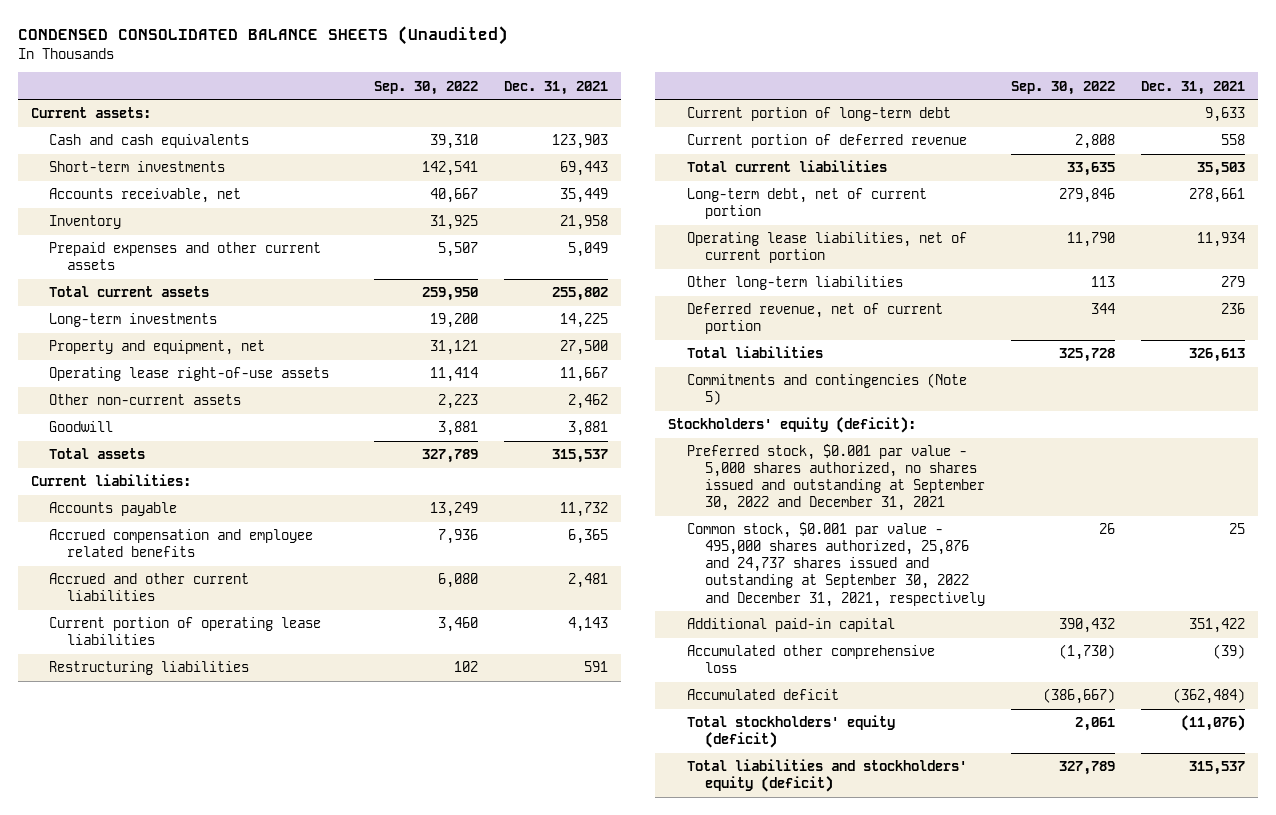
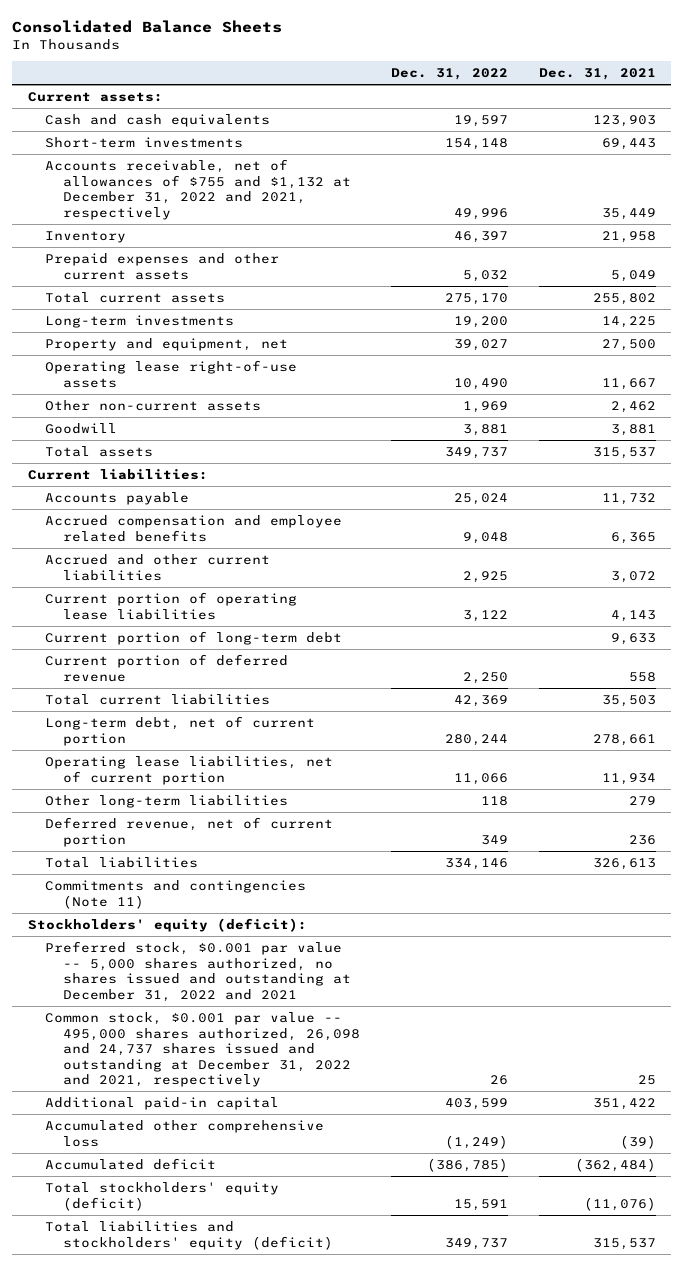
- CONDENSED CONSOLIDATED BALANCE SHEETS (Unaudited)
+ Consolidated Balance Sheets
- | Sep. 30, 2022 | Dec. 31, 2021
+ | Dec. 31, 2022 | Dec. 31, 2021
- Accounts receivable, net | 40,667 | 35,449
+ Accounts receivable, net of allowances of $755 and $1,132 at December 31, 2022 and 2021, respectively | 49,996 | 35,449
- Accrued and other current liabilities | 6,080 | 2,481
+ Accrued and other current liabilities | 2,925 | 3,072
- Restructuring liabilities | 102 | 591
- Commitments and contingencies (Note 5)
+ Commitments and contingencies (Note 11)
- Preferred stock, $0.001 par value - 5,000 shares authorized, no shares issued and outstanding at September 30, 2022 and December 31, 2021
- Common stock, $0.001 par value - 495,000 shares authorized, 25,876 and 24,737 shares issued and outstanding at September 30, 2022 and December 31, 2021, respectively | 26 | 25
+ Preferred stock, $0.001 par value -- 5,000 shares authorized, no shares issued and outstanding at December 31, 2022 and 2021
+ Common stock, $0.001 par value -- 495,000 shares authorized, 26,098 and 24,737 shares issued and outstanding at December 31, 2022 and 2021, respectively | 26 | 25

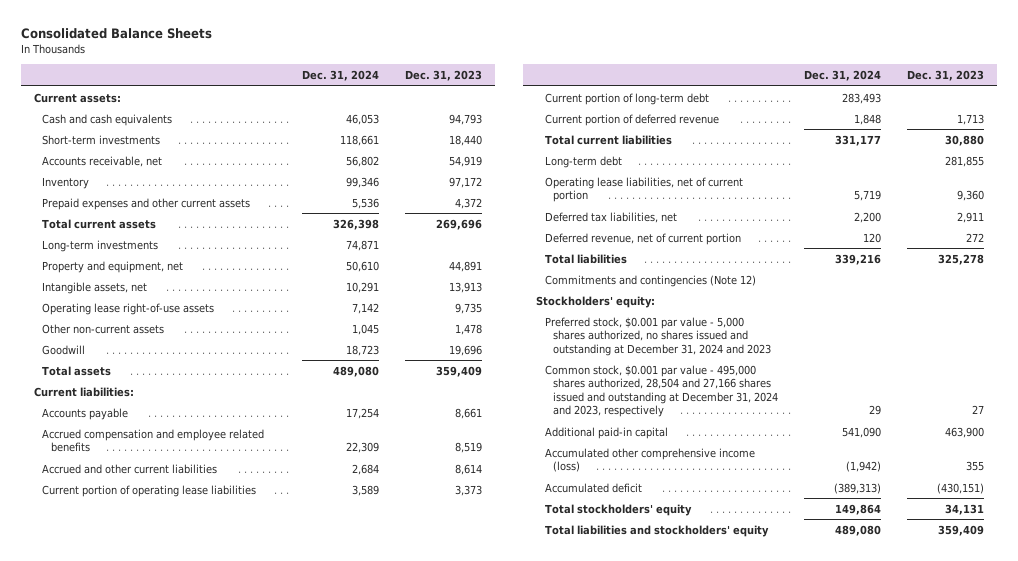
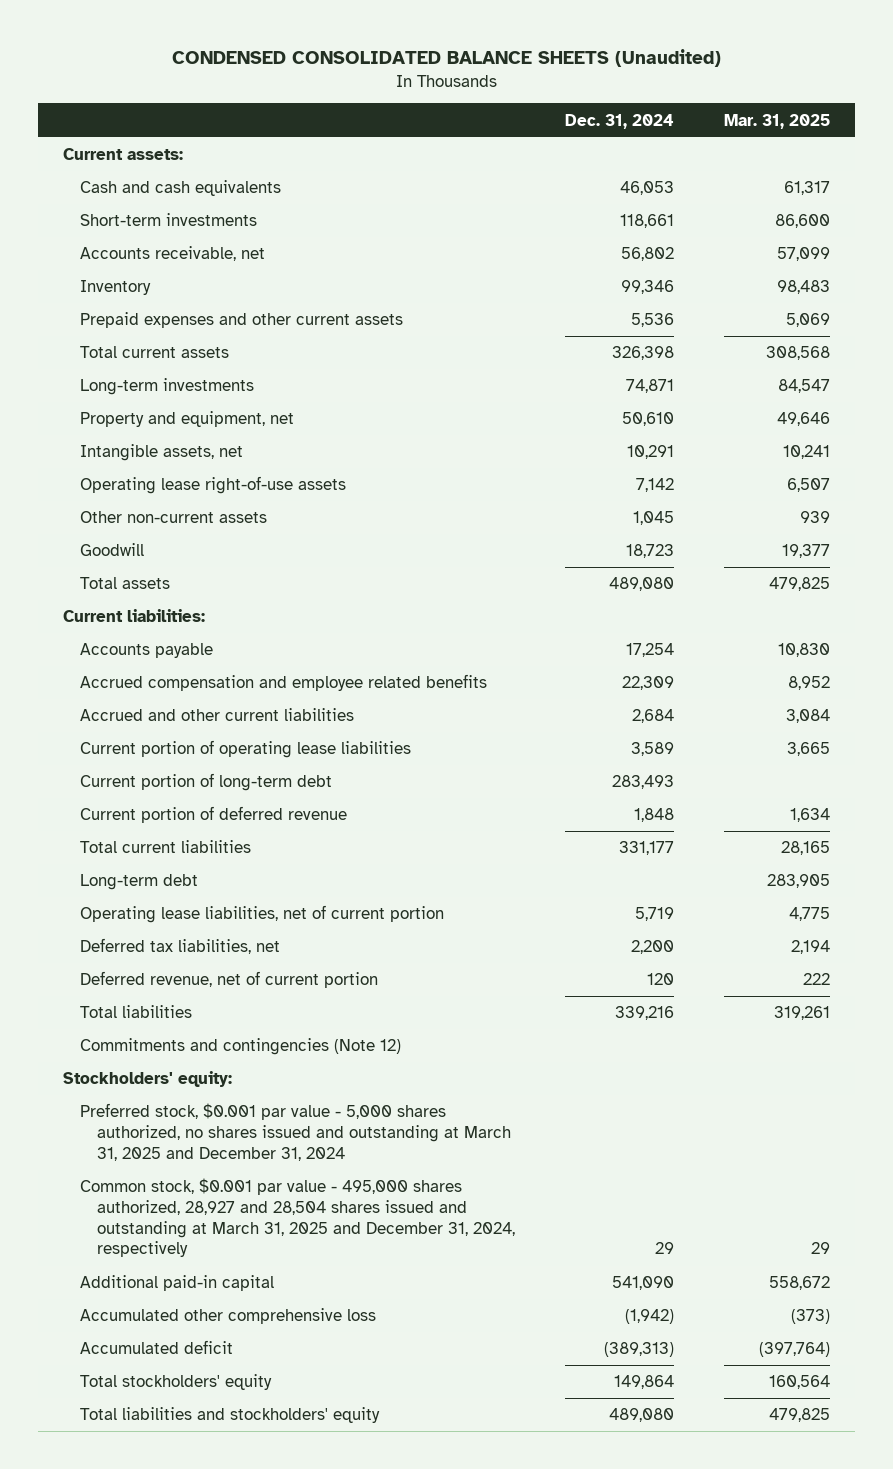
- Consolidated Balance Sheets
+ CONDENSED CONSOLIDATED BALANCE SHEETS (Unaudited)
- | Dec. 31, 2024 | Dec. 31, 2023
+ | Dec. 31, 2024 | Mar. 31, 2025
- Preferred stock, $0.001 par value - 5,000 shares authorized, no shares issued and outstanding at December 31, 2024 and 2023
- Common stock, $0.001 par value - 495,000 shares authorized, 28,504 and 27,166 shares issued and outstanding at December 31, 2024 and 2023, respectively | 29 | 27
+ Preferred stock, $0.001 par value - 5,000 shares authorized, no shares issued and outstanding at March 31, 2025 and December 31, 2024
+ Common stock, $0.001 par value - 495,000 shares authorized, 28,927 and 28,504 shares issued and outstanding at March 31, 2025 and December 31, 2024, respectively | 29 | 29
- Accumulated other comprehensive income (loss) | (1,942) | 355
+ Accumulated other comprehensive loss | (1,942) | (373)

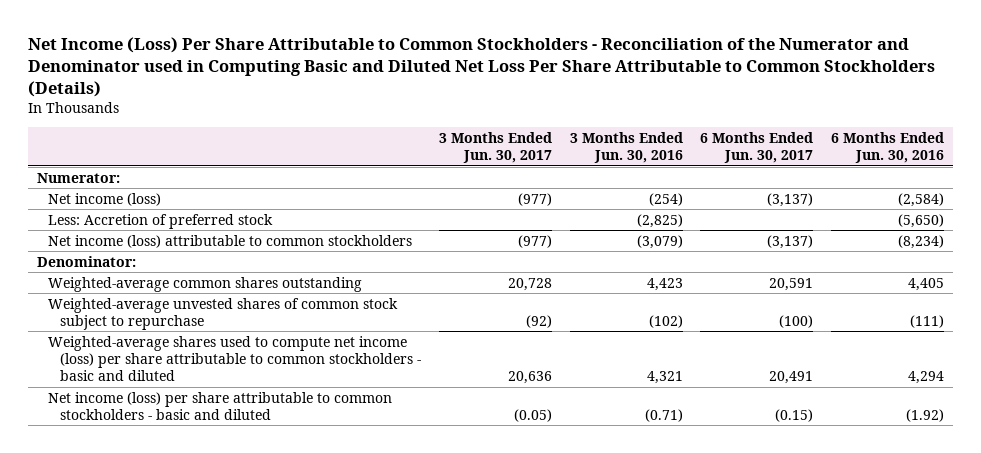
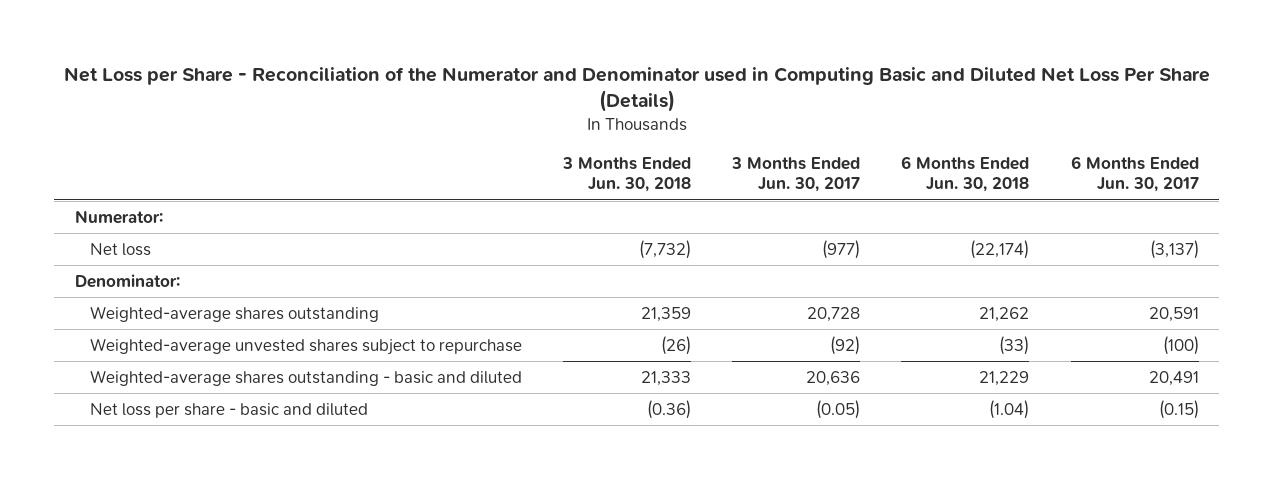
- Net Income (Loss) Per Share Attributable to Common Stockholders - Reconciliation of the Numerator and Denominator used in Computing Basic and Diluted Net Loss Per Share Attributable to Common Stockholders (Details)
+ Net Loss per Share - Reconciliation of the Numerator and Denominator used in Computing Basic and Diluted Net Loss Per Share (Details)
- | 3 Months Ended Jun. 30, 2017 | 3 Months Ended Jun. 30, 2016 | 6 Months Ended Jun. 30, 2017 | 6 Months Ended Jun. 30, 2016
+ | 3 Months Ended Jun. 30, 2018 | 3 Months Ended Jun. 30, 2017 | 6 Months Ended Jun. 30, 2018 | 6 Months Ended Jun. 30, 2017
- Net income (loss) | (977) | (254) | (3,137) | (2,584)
- Less: Accretion of preferred stock | | (2,825) | | (5,650)
- Net income (loss) attributable to common stockholders | (977) | (3,079) | (3,137) | (8,234)
+ Net loss | (7,732) | (977) | (22,174) | (3,137)
- Weighted-average common shares outstanding | 20,728 | 4,423 | 20,591 | 4,405
- Weighted-average unvested shares of common stock subject to repurchase | (92) | (102) | (100) | (111)
- Weighted-average shares used to compute net income (loss) per share attributable to common stockholders - basic and diluted | 20,636 | 4,321 | 20,491 | 4,294
- Net income (loss) per share attributable to common stockholders - basic and diluted | (0.05) | (0.71) | (0.15) | (1.92)
+ Weighted-average shares outstanding | 21,359 | 20,728 | 21,262 | 20,591
+ Weighted-average unvested shares subject to repurchase | (26) | (92) | (33) | (100)
+ Weighted-average shares outstanding - basic and diluted | 21,333 | 20,636 | 21,229 | 20,491
+ Net loss per share - basic and diluted | (0.36) | (0.05) | (1.04) | (0.15)

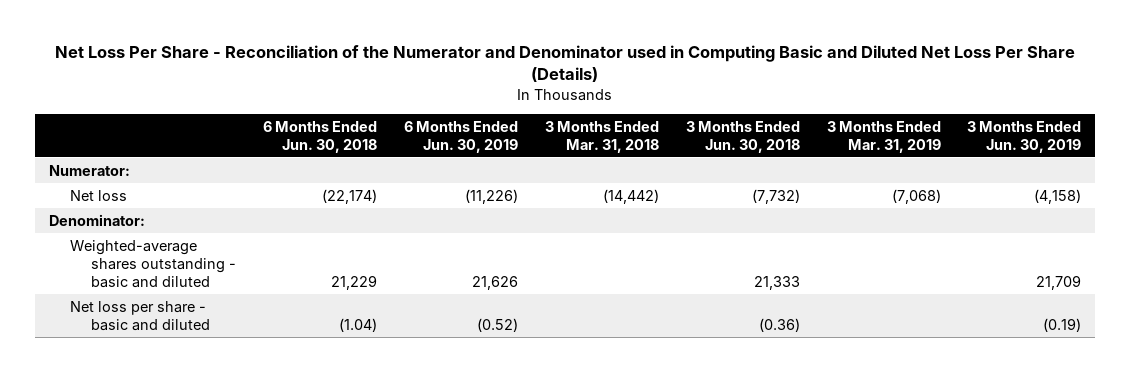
- Net Loss per Share - Reconciliation of the Numerator and Denominator used in Computing Basic and Diluted Net Loss Per Share (Details)
+ Net Loss Per Share - Reconciliation of the Numerator and Denominator used in Computing Basic and Diluted Net Loss Per Share (Details)
- | 3 Months Ended Jun. 30, 2018 | 3 Months Ended Jun. 30, 2017 | 6 Months Ended Jun. 30, 2018 | 6 Months Ended Jun. 30, 2017
+ | 6 Months Ended Jun. 30, 2018 | 6 Months Ended Jun. 30, 2019 | 3 Months Ended Mar. 31, 2018 | 3 Months Ended Jun. 30, 2018 | 3 Months Ended Mar. 31, 2019 | 3 Months Ended Jun. 30, 2019
- Weighted-average shares outstanding | 21,359 | 20,728 | 21,262 | 20,591
- Weighted-average unvested shares subject to repurchase | (26) | (92) | (33) | (100)

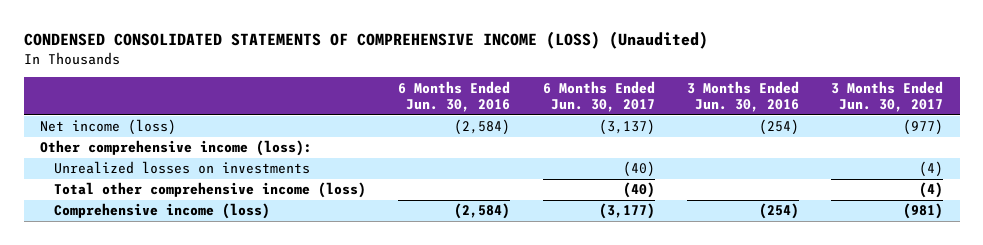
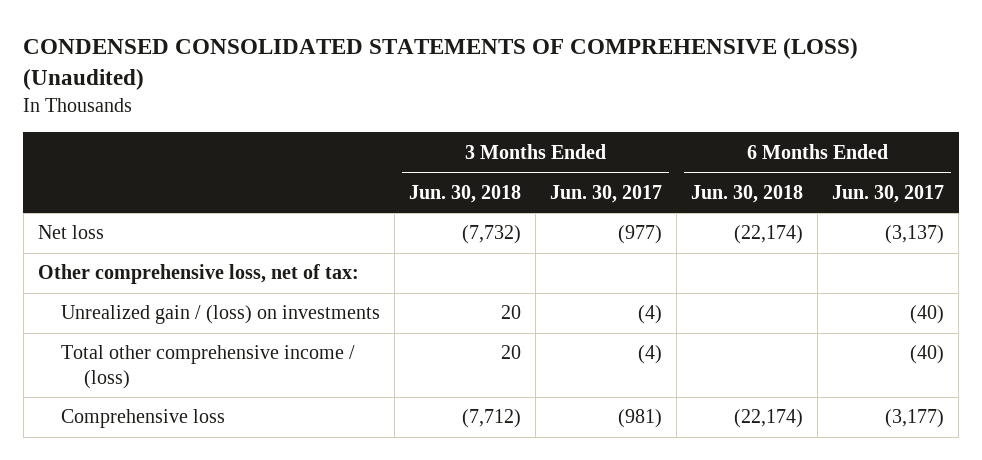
- CONDENSED CONSOLIDATED STATEMENTS OF COMPREHENSIVE INCOME (LOSS) (Unaudited)
+ CONDENSED CONSOLIDATED STATEMENTS OF COMPREHENSIVE (LOSS) (Unaudited)
- | 6 Months Ended Jun. 30, 2016 | 6 Months Ended Jun. 30, 2017 | 3 Months Ended Jun. 30, 2016 | 3 Months Ended Jun. 30, 2017
+ | 3 Months Ended Jun. 30, 2018 | 3 Months Ended Jun. 30, 2017 | 6 Months Ended Jun. 30, 2018 | 6 Months Ended Jun. 30, 2017
- Net income (loss) | (2,584) | (3,137) | (254) | (977)
- Other comprehensive income (loss):
- Unrealized losses on investments | | (40) | | (4)
- Total other comprehensive income (loss) | | (40) | | (4)
- Comprehensive income (loss) | (2,584) | (3,177) | (254) | (981)
+ Net loss | (7,732) | (977) | (22,174) | (3,137)
+ Other comprehensive loss, net of tax:
+ Unrealized gain / (loss) on investments | 20 | (4) | | (40)
+ Total other comprehensive income / (loss) | 20 | (4) | | (40)
+ Comprehensive loss | (7,712) | (981) | (22,174) | (3,177)

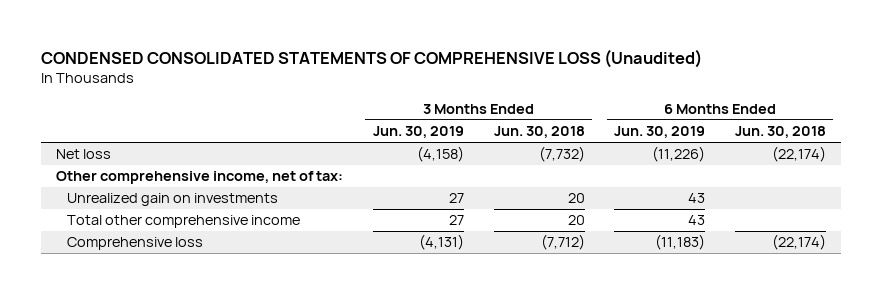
- CONDENSED CONSOLIDATED STATEMENTS OF COMPREHENSIVE (LOSS) (Unaudited)
+ CONDENSED CONSOLIDATED STATEMENTS OF COMPREHENSIVE LOSS (Unaudited)
- | 3 Months Ended Jun. 30, 2018 | 3 Months Ended Jun. 30, 2017 | 6 Months Ended Jun. 30, 2018 | 6 Months Ended Jun. 30, 2017
+ | 3 Months Ended Jun. 30, 2019 | 3 Months Ended Jun. 30, 2018 | 6 Months Ended Jun. 30, 2019 | 6 Months Ended Jun. 30, 2018
- Other comprehensive loss, net of tax:
- Unrealized gain / (loss) on investments | 20 | (4) | | (40)
- Total other comprehensive income / (loss) | 20 | (4) | | (40)
+ Other comprehensive income, net of tax:
+ Unrealized gain on investments | 27 | 20 | 43 |
+ Total other comprehensive income | 27 | 20 | 43 |

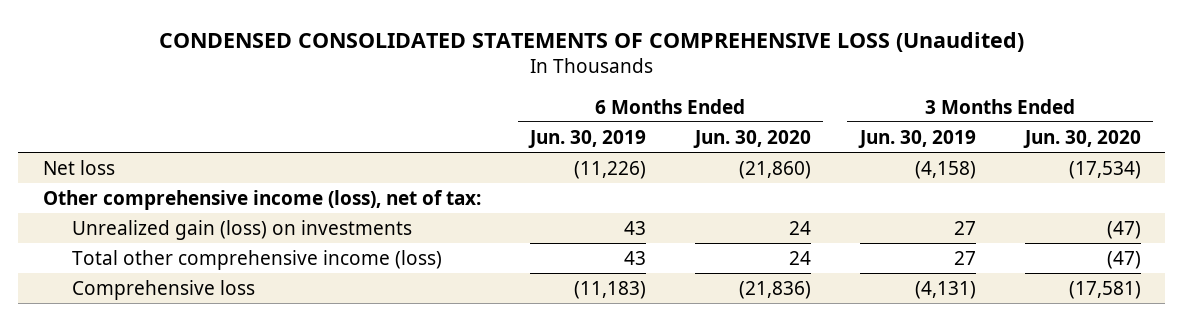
- | 3 Months Ended Jun. 30, 2019 | 3 Months Ended Jun. 30, 2018 | 6 Months Ended Jun. 30, 2019 | 6 Months Ended Jun. 30, 2018
+ | 6 Months Ended Jun. 30, 2019 | 6 Months Ended Jun. 30, 2020 | 3 Months Ended Jun. 30, 2019 | 3 Months Ended Jun. 30, 2020
- Other comprehensive income, net of tax:
- Unrealized gain on investments | 27 | 20 | 43 |
- Total other comprehensive income | 27 | 20 | 43 |
+ Other comprehensive income (loss), net of tax:
+ Unrealized gain (loss) on investments | 43 | 24 | 27 | (47)
+ Total other comprehensive income (loss) | 43 | 24 | 27 | (47)

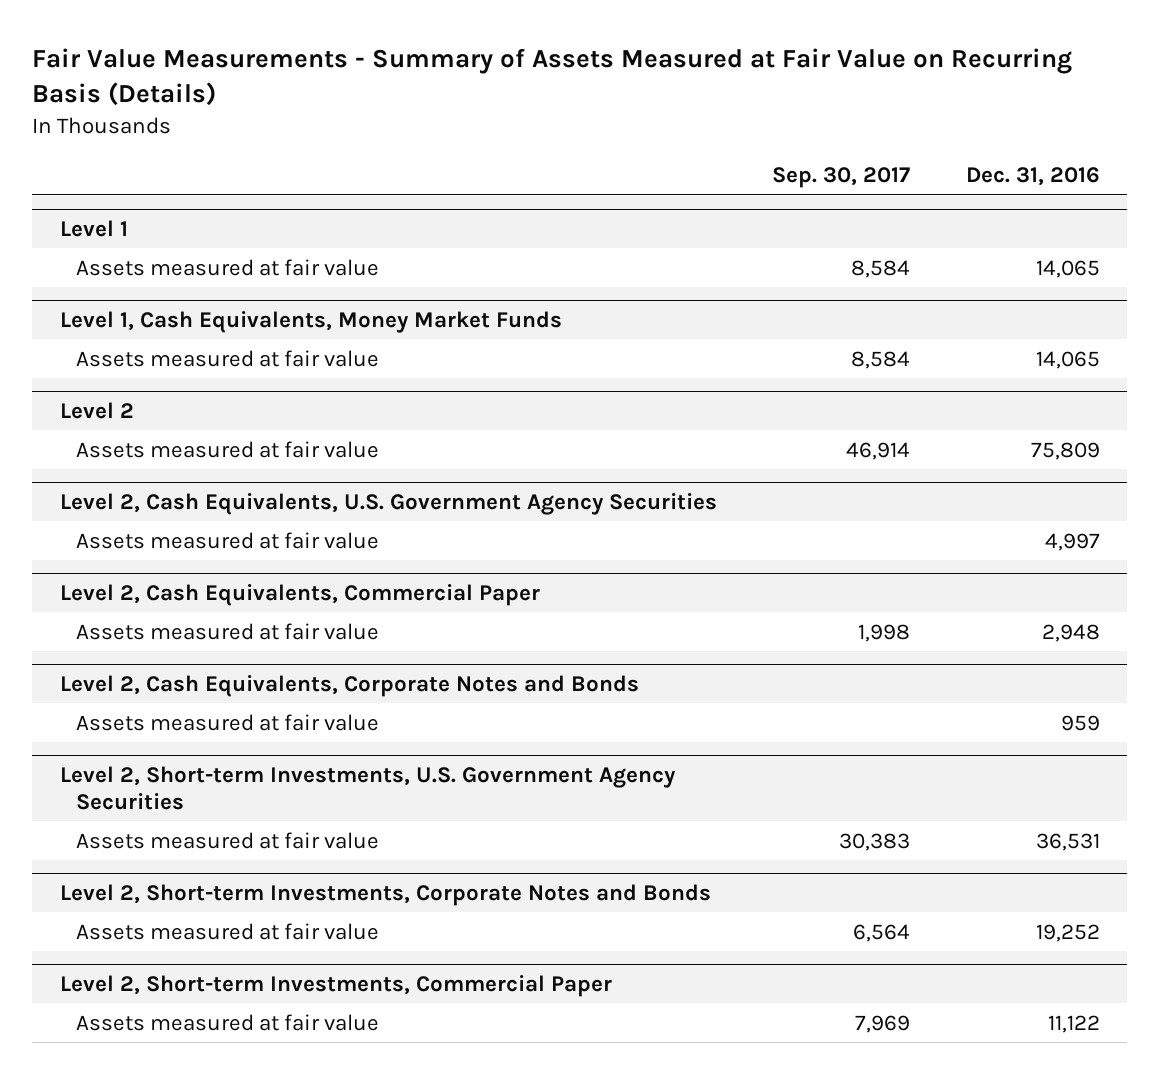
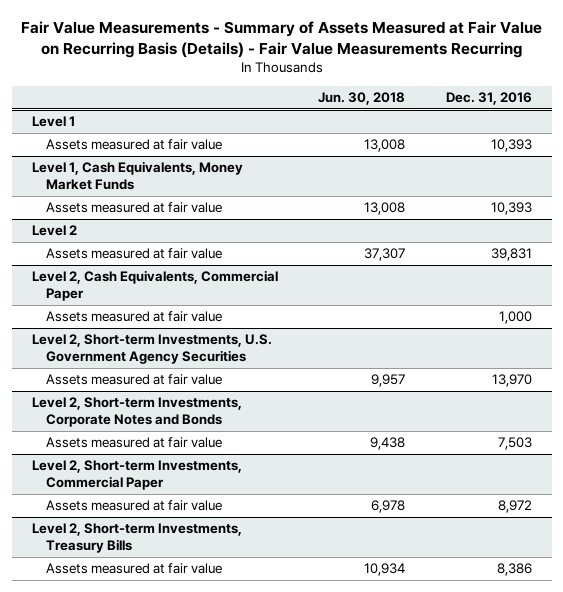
- Fair Value Measurements - Summary of Assets Measured at Fair Value on Recurring Basis (Details)
+ Fair Value Measurements - Summary of Assets Measured at Fair Value on Recurring Basis (Details) - Fair Value Measurements Recurring
- | Sep. 30, 2017 | Dec. 31, 2016
+ | Jun. 30, 2018 | Dec. 31, 2016
@ Level 1
- Assets measured at fair value | 8,584 | 14,065
+ Assets measured at fair value | 13,008 | 10,393
@ Level 1, Cash Equivalents, Money Market Funds
- Assets measured at fair value | 8,584 | 14,065
+ Assets measured at fair value | 13,008 | 10,393
@ Level 2
- Assets measured at fair value | 46,914 | 75,809
- Level 2, Cash Equivalents, U.S. Government Agency Securities
- Assets measured at fair value | | 4,997
@ Level 2
+ Assets measured at fair value | 37,307 | 39,831
@ Level 2, Cash Equivalents, Commercial Paper
- Assets measured at fair value | 1,998 | 2,948
- Level 2, Cash Equivalents, Corporate Notes and Bonds
- Assets measured at fair value | | 959
@ Level 2, Cash Equivalents, Commercial Paper
+ Assets measured at fair value | | 1,000
@ Level 2, Short-term Investments, U.S. Government Agency Securities
- Assets measured at fair value | 30,383 | 36,531
+ Assets measured at fair value | 9,957 | 13,970
@ Level 2, Short-term Investments, Corporate Notes and Bonds
- Assets measured at fair value | 6,564 | 19,252
+ Assets measured at fair value | 9,438 | 7,503
@ Level 2, Short-term Investments, Commercial Paper
- Assets measured at fair value | 7,969 | 11,122
+ Assets measured at fair value | 6,978 | 8,972
+ Level 2, Short-term Investments, Treasury Bills
+ Assets measured at fair value | 10,934 | 8,386

